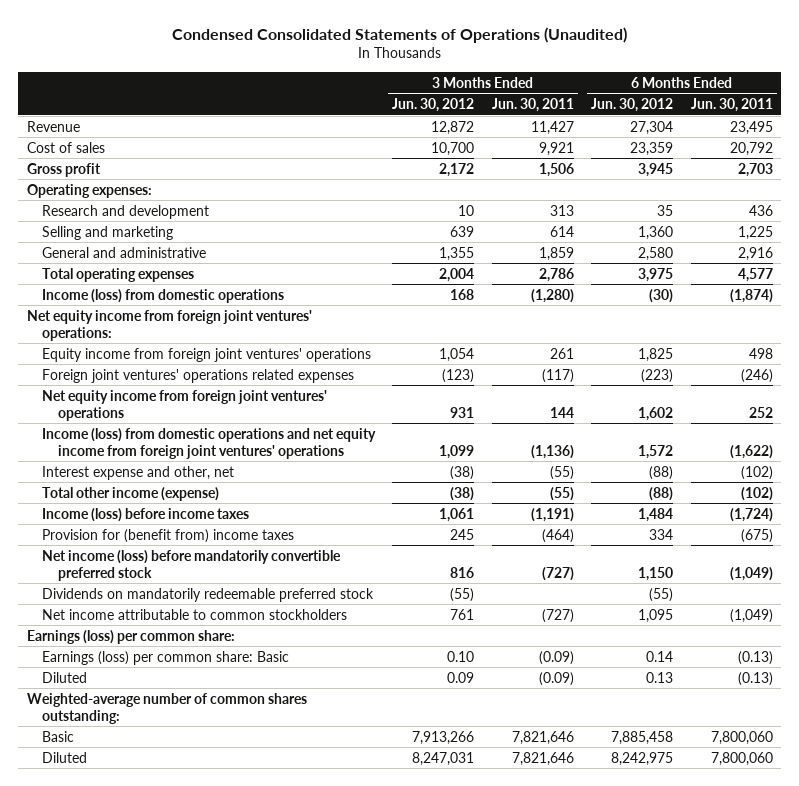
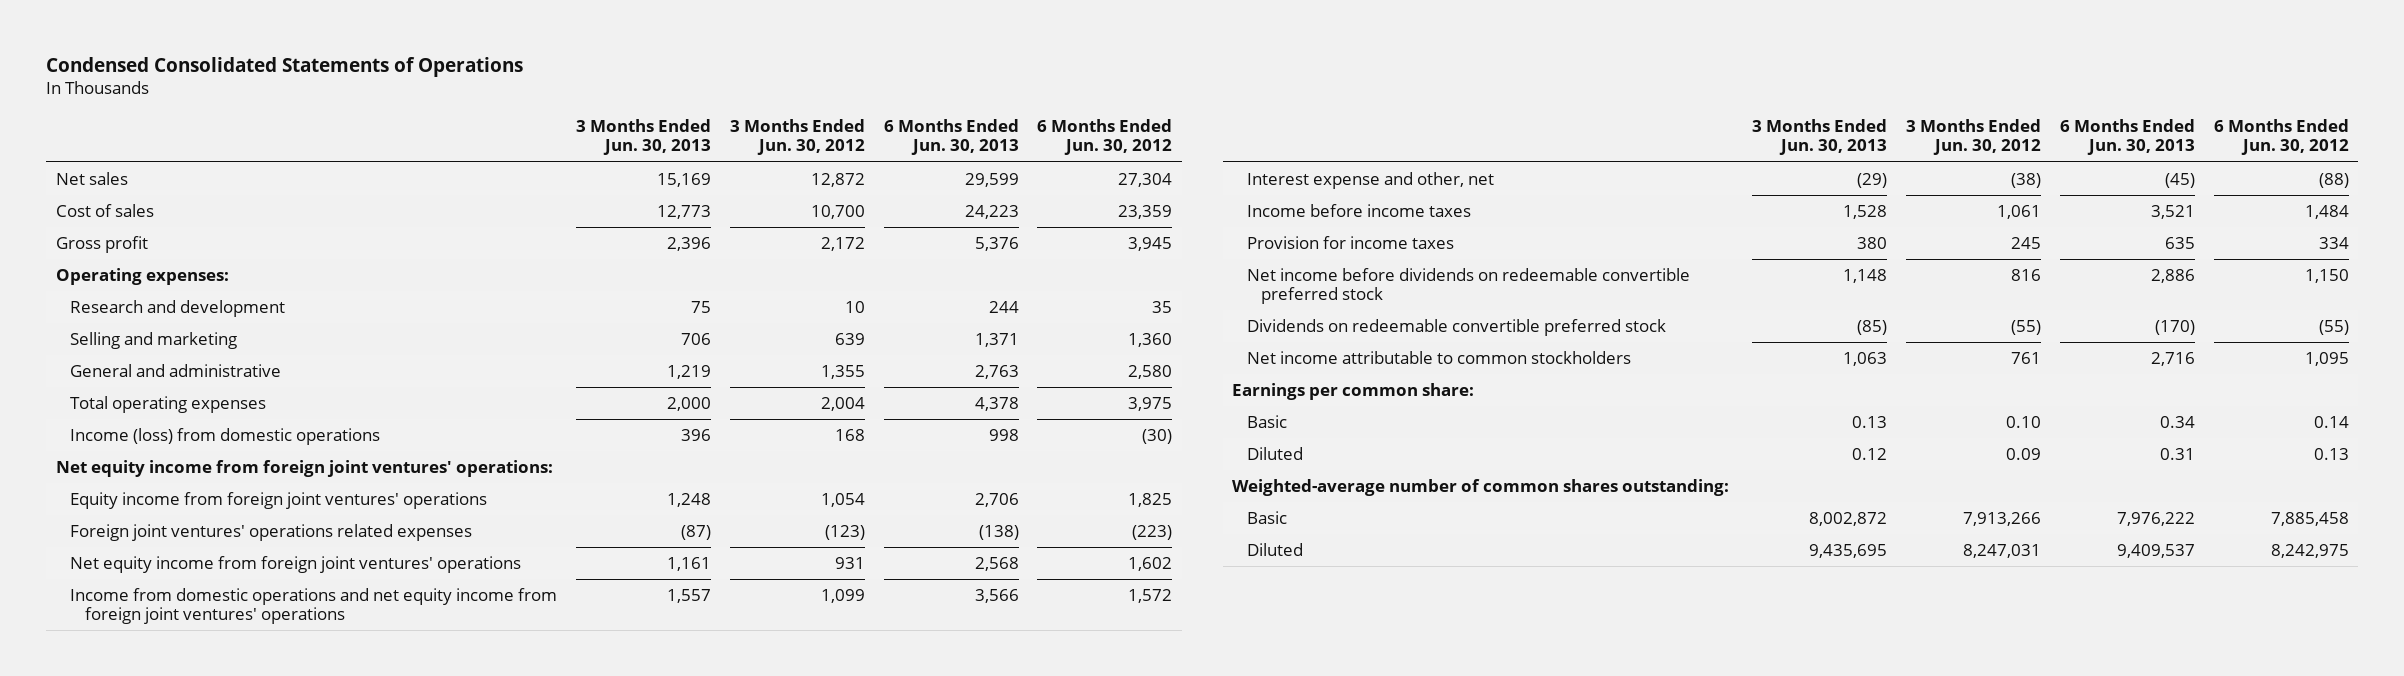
- Condensed Consolidated Statements of Operations (Unaudited)
+ Condensed Consolidated Statements of Operations
- | 3 Months Ended Jun. 30, 2012 | 3 Months Ended Jun. 30, 2011 | 6 Months Ended Jun. 30, 2012 | 6 Months Ended Jun. 30, 2011
+ | 3 Months Ended Jun. 30, 2013 | 3 Months Ended Jun. 30, 2012 | 6 Months Ended Jun. 30, 2013 | 6 Months Ended Jun. 30, 2012
- Revenue | 12,872 | 11,427 | 27,304 | 23,495
+ Net sales | 15,169 | 12,872 | 29,599 | 27,304
- Income (loss) from domestic operations and net equity income from foreign joint ventures' operations | 1,099 | (1,136) | 1,572 | (1,622)
+ Income from domestic operations and net equity income from foreign joint ventures' operations | 1,557 | 1,099 | 3,566 | 1,572
- Total other income (expense) | (38) | (55) | (88) | (102)
- Income (loss) before income taxes | 1,061 | (1,191) | 1,484 | (1,724)
- Provision for (benefit from) income taxes | 245 | (464) | 334 | (675)
- Net income (loss) before mandatorily convertible preferred stock | 816 | (727) | 1,150 | (1,049)
- Dividends on mandatorily redeemable preferred stock | (55) | | (55) |
+ Income before income taxes | 1,528 | 1,061 | 3,521 | 1,484
+ Provision for income taxes | 380 | 245 | 635 | 334
+ Net income before dividends on redeemable convertible preferred stock | 1,148 | 816 | 2,886 | 1,150
+ Dividends on redeemable convertible preferred stock | (85) | (55) | (170) | (55)
- Earnings (loss) per common share:
- Earnings (loss) per common share: Basic | 0.10 | (0.09) | 0.14 | (0.13)
+ Earnings per common share:
+ Basic | 0.13 | 0.10 | 0.34 | 0.14

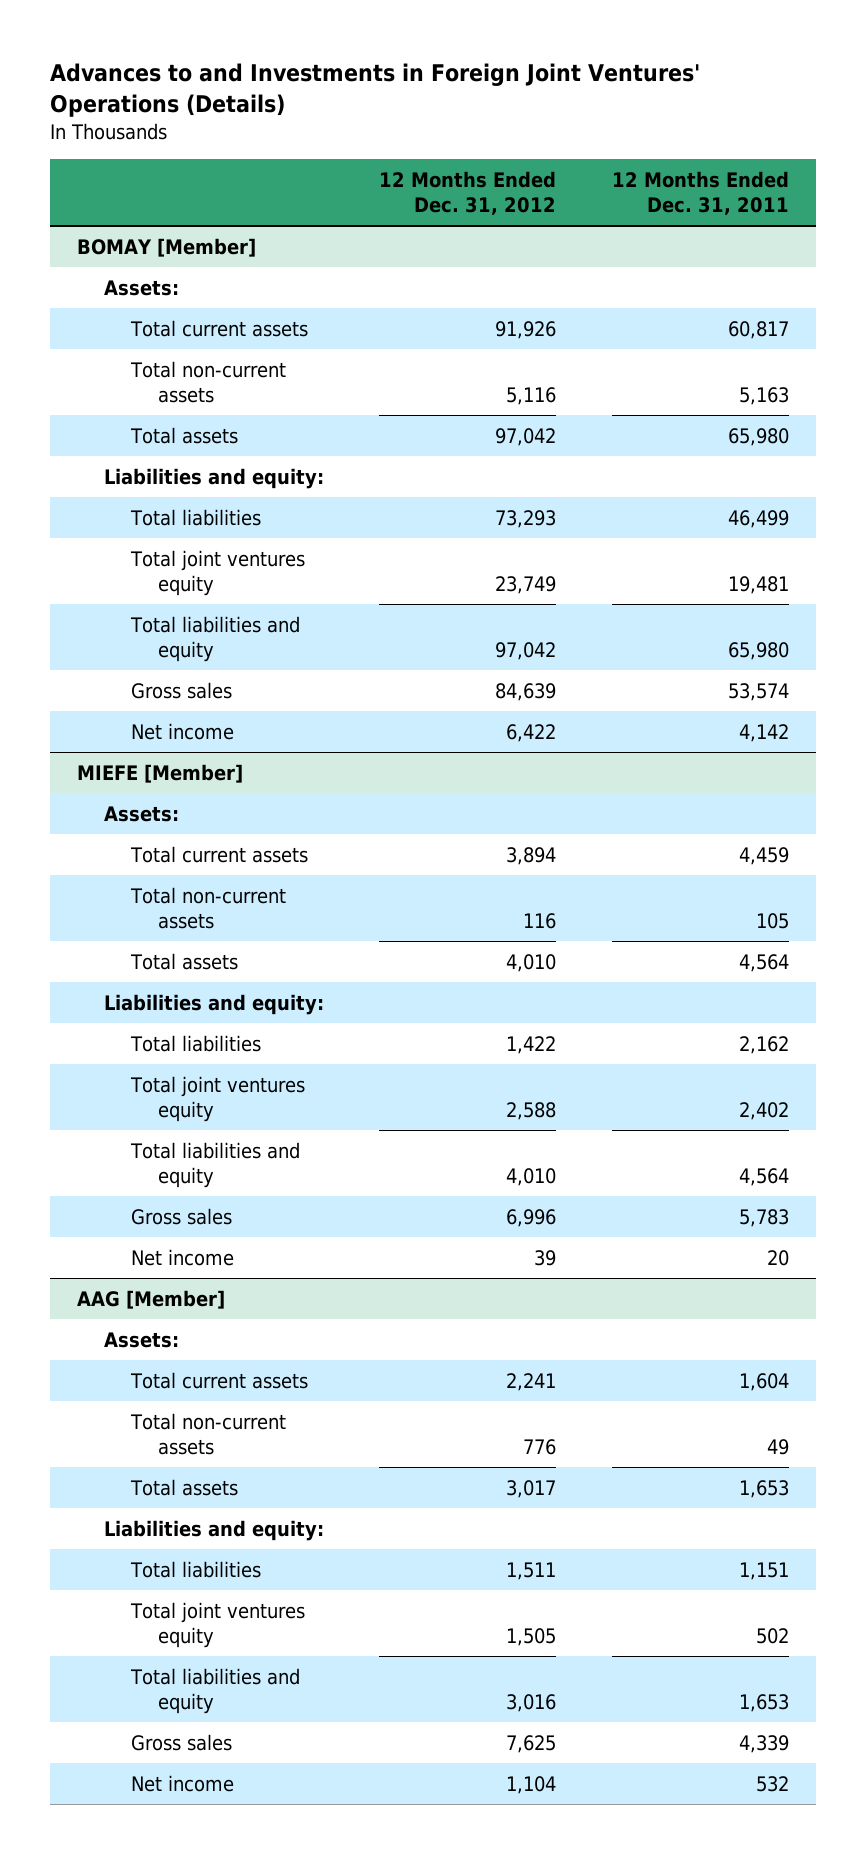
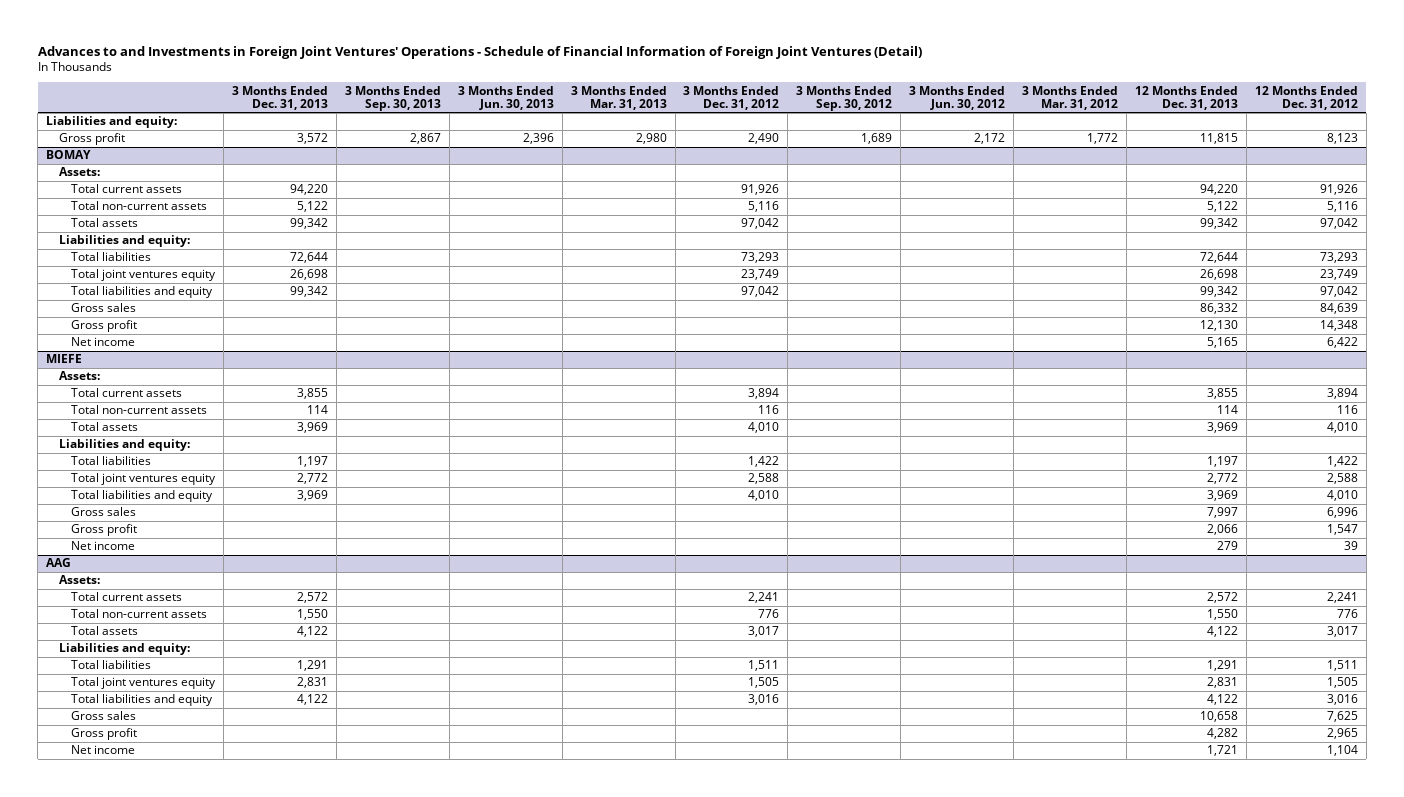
- Advances to and Investments in Foreign Joint Ventures' Operations (Details)
+ Advances to and Investments in Foreign Joint Ventures' Operations - Schedule of Financial Information of Foreign Joint Ventures (Detail)
- | 12 Months Ended Dec. 31, 2012 | 12 Months Ended Dec. 31, 2011
+ | 3 Months Ended Dec. 31, 2013 | 3 Months Ended Sep. 30, 2013 | 3 Months Ended Jun. 30, 2013 | 3 Months Ended Mar. 31, 2013 | 3 Months Ended Dec. 31, 2012 | 3 Months Ended Sep. 30, 2012 | 3 Months Ended Jun. 30, 2012 | 3 Months Ended Mar. 31, 2012 | 12 Months Ended Dec. 31, 2013 | 12 Months Ended Dec. 31, 2012
- BOMAY [Member]
+ Liabilities and equity:
+ Gross profit | 3,572 | 2,867 | 2,396 | 2,980 | 2,490 | 1,689 | 2,172 | 1,772 | 11,815 | 8,123
+ BOMAY
+ Gross profit | | | | | | | | | 12,130 | 14,348
- MIEFE [Member]
+ MIEFE
+ Gross profit | | | | | | | | | 2,066 | 1,547
- AAG [Member]
+ AAG
+ Gross profit | | | | | | | | | 4,282 | 2,965

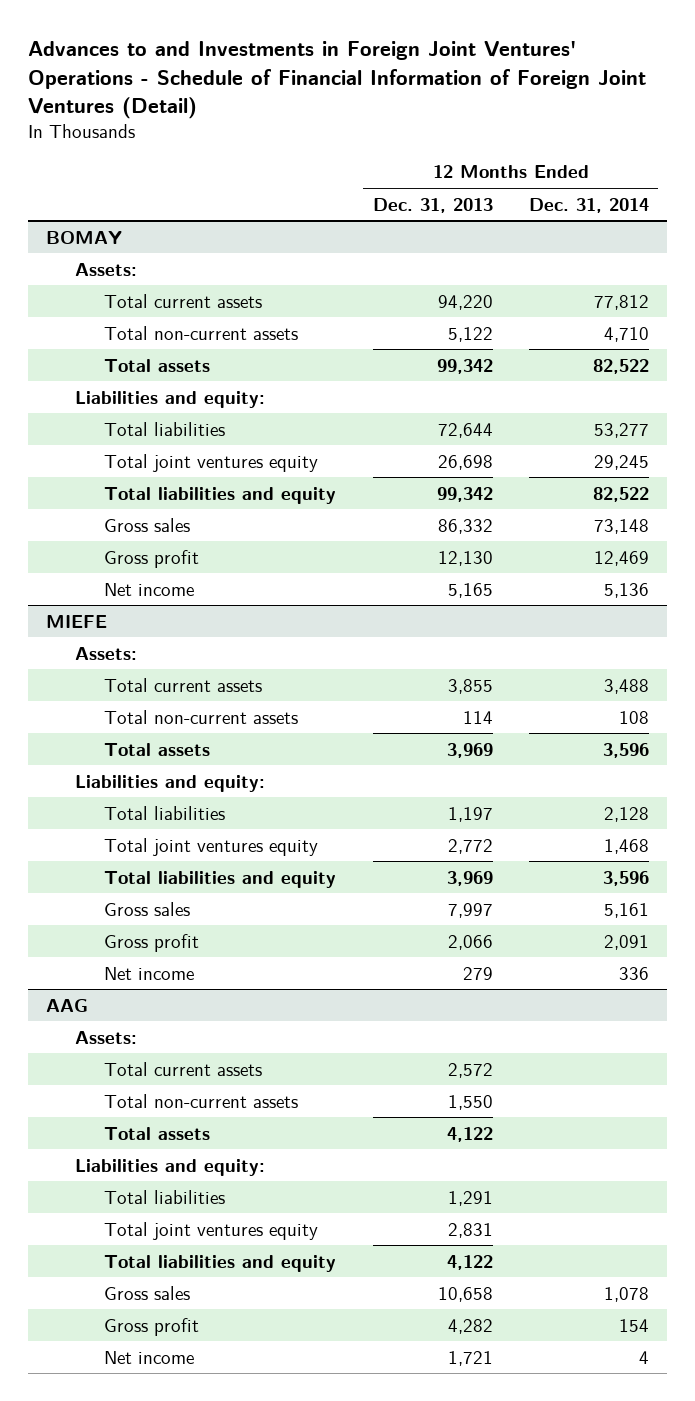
- | 3 Months Ended Dec. 31, 2013 | 3 Months Ended Sep. 30, 2013 | 3 Months Ended Jun. 30, 2013 | 3 Months Ended Mar. 31, 2013 | 3 Months Ended Dec. 31, 2012 | 3 Months Ended Sep. 30, 2012 | 3 Months Ended Jun. 30, 2012 | 3 Months Ended Mar. 31, 2012 | 12 Months Ended Dec. 31, 2013 | 12 Months Ended Dec. 31, 2012
+ | 12 Months Ended Dec. 31, 2013 | 12 Months Ended Dec. 31, 2014
- Liabilities and equity:
- Gross profit | 3,572 | 2,867 | 2,396 | 2,980 | 2,490 | 1,689 | 2,172 | 1,772 | 11,815 | 8,123

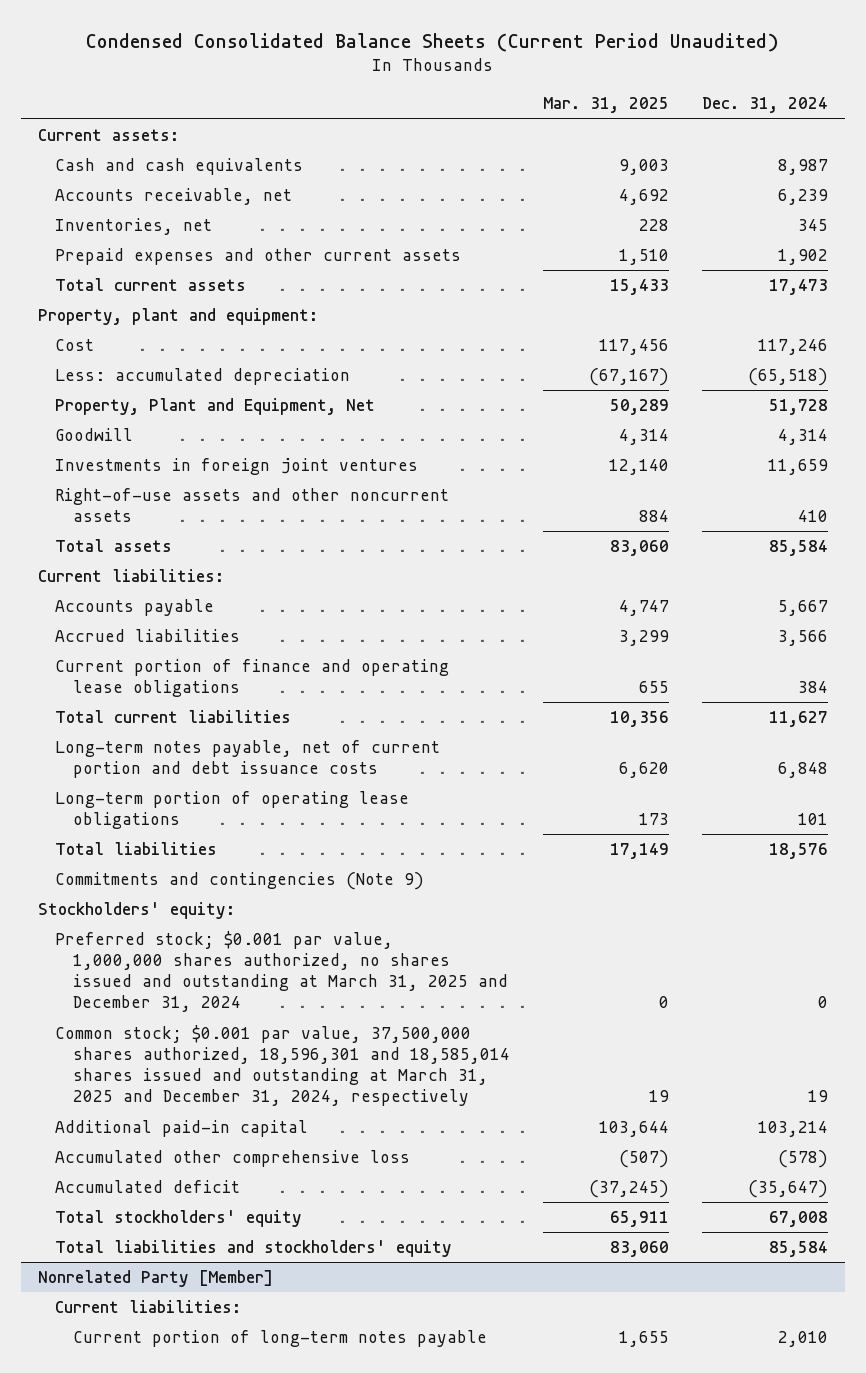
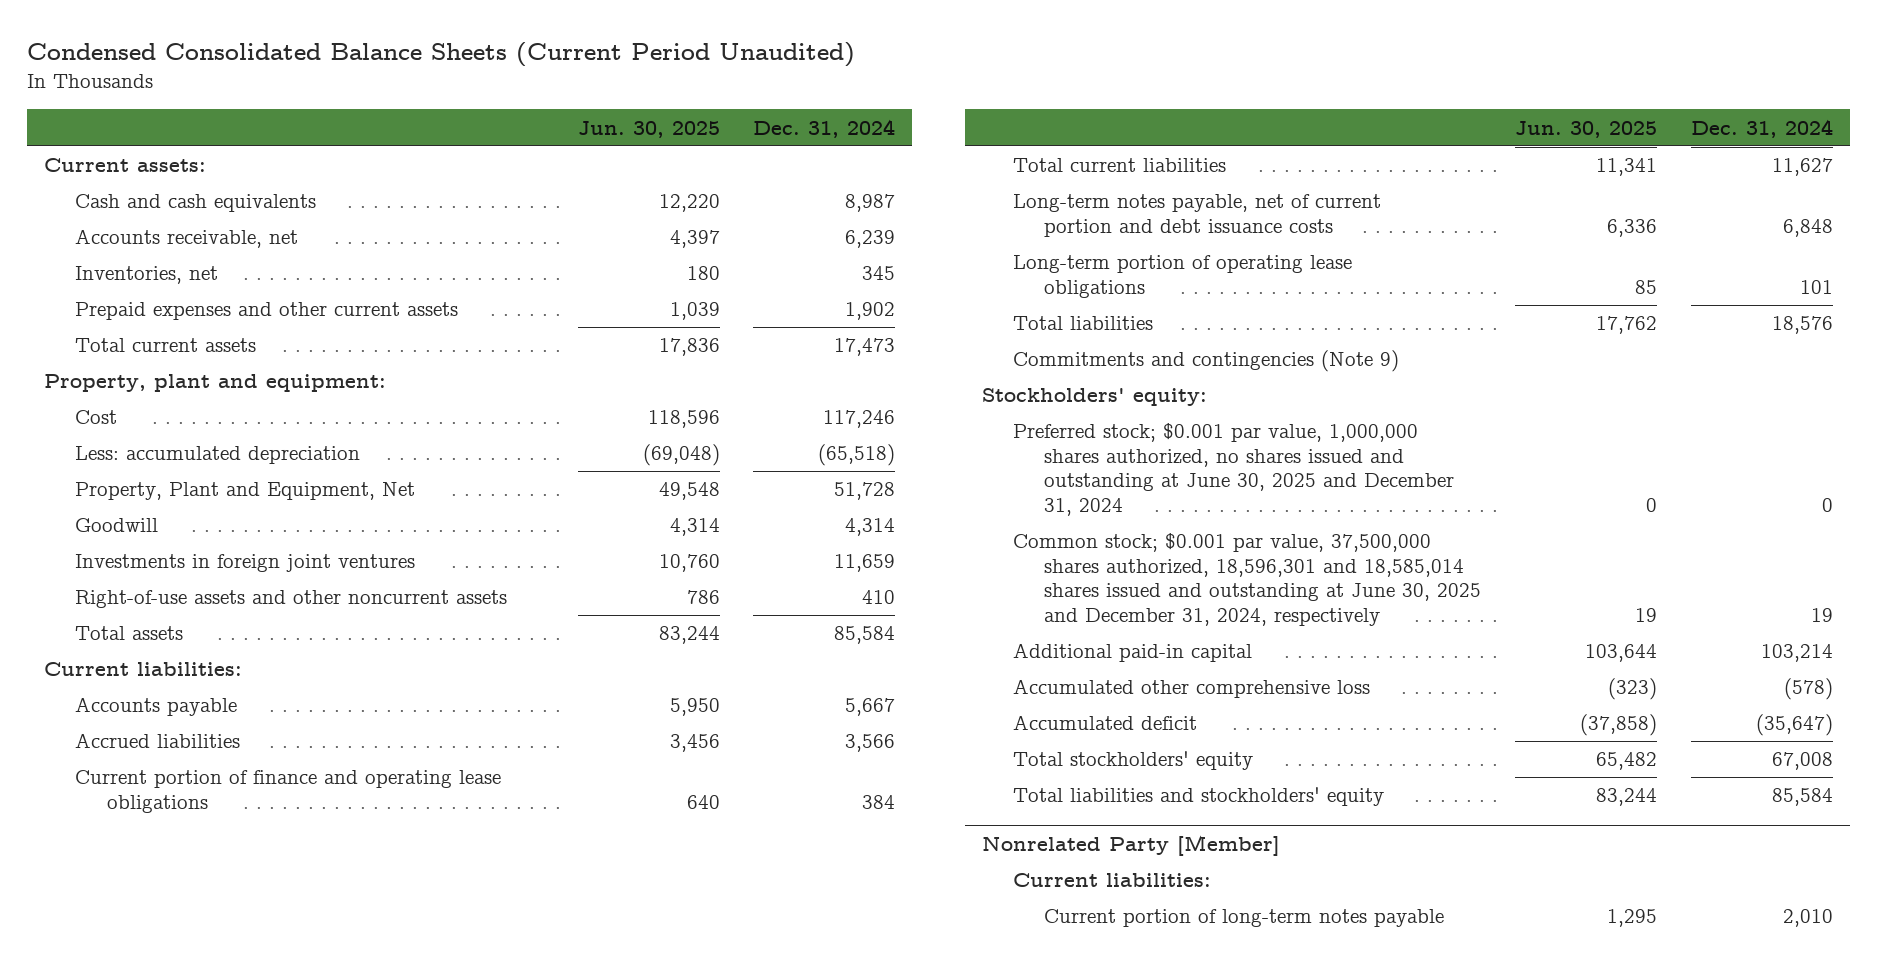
- | Mar. 31, 2025 | Dec. 31, 2024
+ | Jun. 30, 2025 | Dec. 31, 2024
- Preferred stock; $0.001 par value, 1,000,000 shares authorized, no shares issued and outstanding at March 31, 2025 and December 31, 2024 | 0 | 0
- Common stock; $0.001 par value, 37,500,000 shares authorized, 18,596,301 and 18,585,014 shares issued and outstanding at March 31, 2025 and December 31, 2024, respectively | 19 | 19
+ Preferred stock; $0.001 par value, 1,000,000 shares authorized, no shares issued and outstanding at June 30, 2025 and December 31, 2024 | 0 | 0
+ Common stock; $0.001 par value, 37,500,000 shares authorized, 18,596,301 and 18,585,014 shares issued and outstanding at June 30, 2025 and December 31, 2024, respectively | 19 | 19

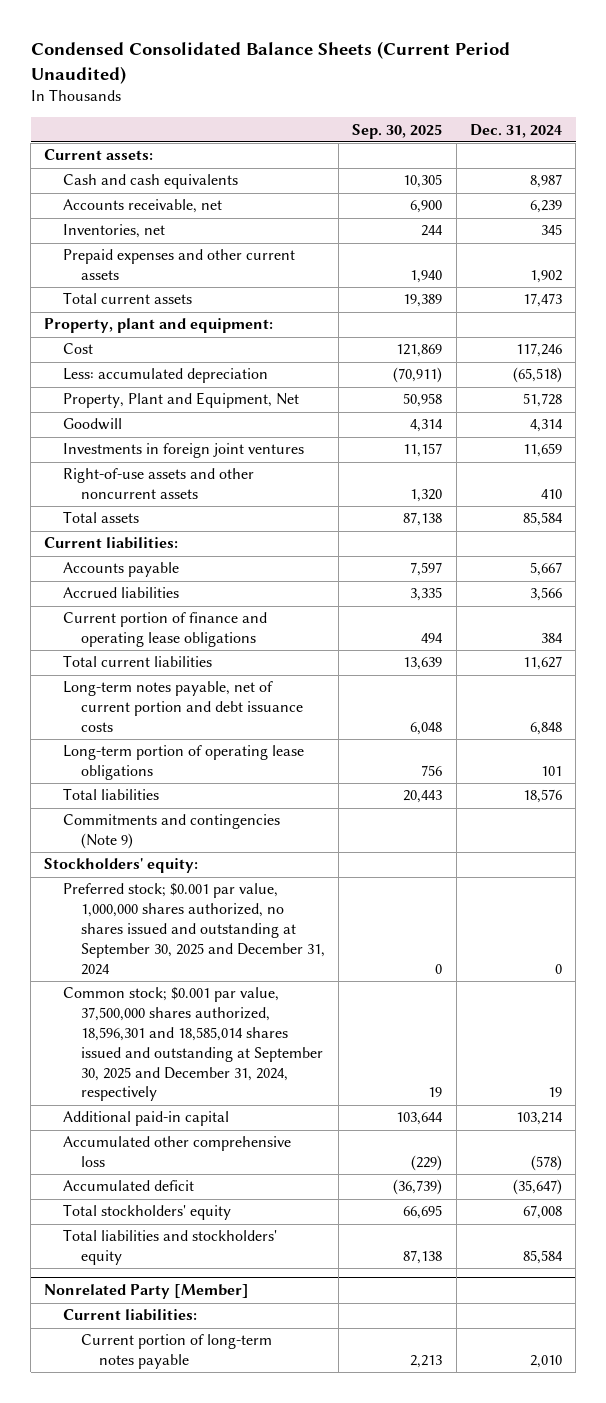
- | Jun. 30, 2025 | Dec. 31, 2024
+ | Sep. 30, 2025 | Dec. 31, 2024
- Preferred stock; $0.001 par value, 1,000,000 shares authorized, no shares issued and outstanding at June 30, 2025 and December 31, 2024 | 0 | 0
- Common stock; $0.001 par value, 37,500,000 shares authorized, 18,596,301 and 18,585,014 shares issued and outstanding at June 30, 2025 and December 31, 2024, respectively | 19 | 19
+ Preferred stock; $0.001 par value, 1,000,000 shares authorized, no shares issued and outstanding at September 30, 2025 and December 31, 2024 | 0 | 0
+ Common stock; $0.001 par value, 37,500,000 shares authorized, 18,596,301 and 18,585,014 shares issued and outstanding at September 30, 2025 and December 31, 2024, respectively | 19 | 19

